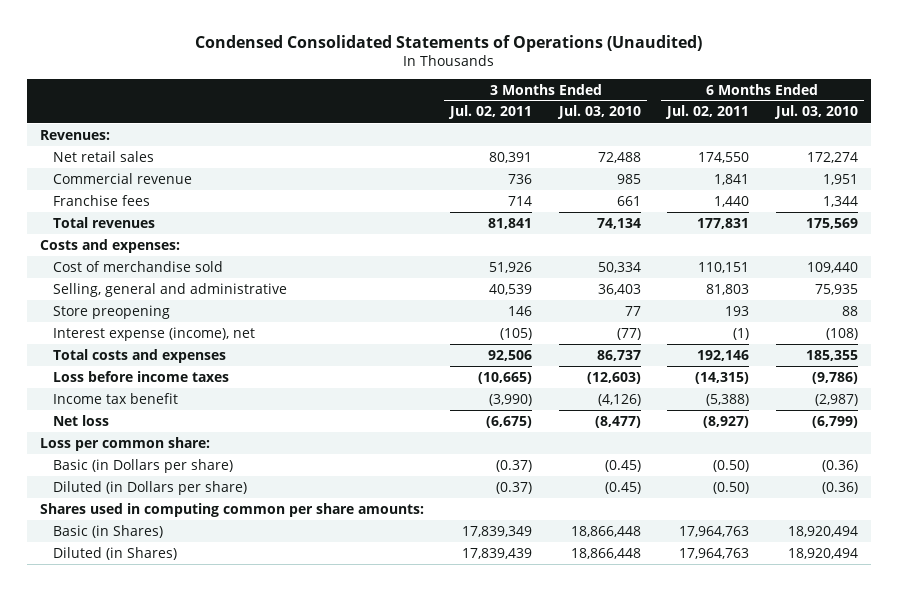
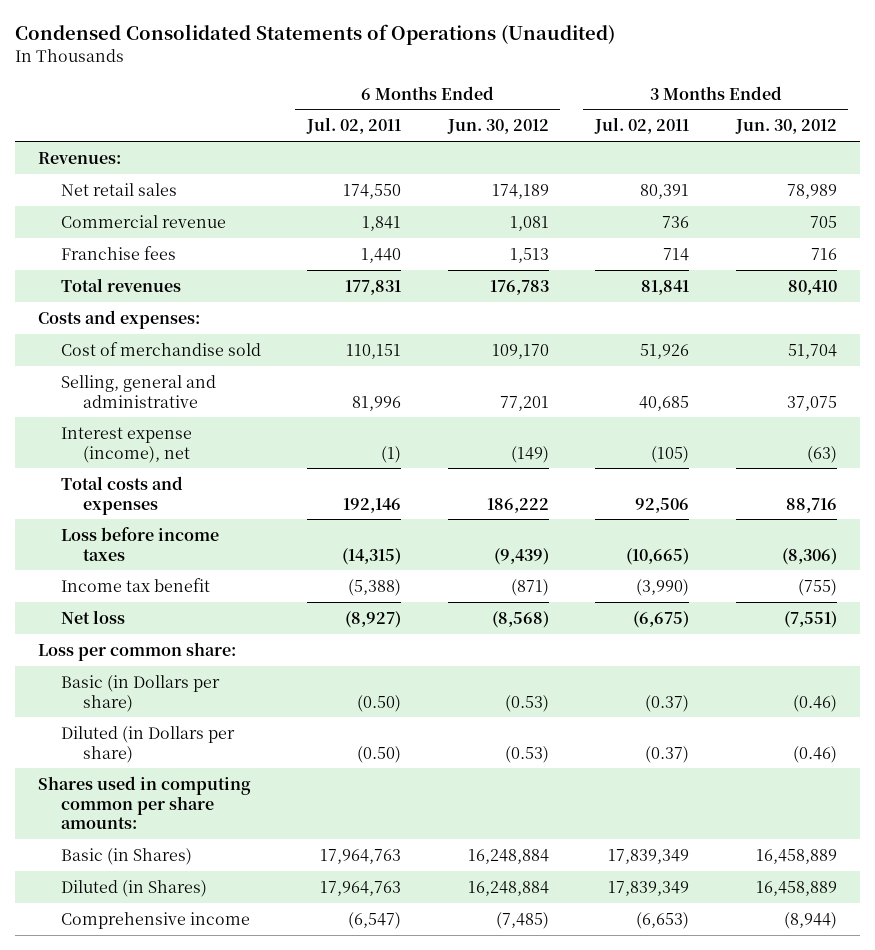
- | 3 Months Ended Jul. 02, 2011 | 3 Months Ended Jul. 03, 2010 | 6 Months Ended Jul. 02, 2011 | 6 Months Ended Jul. 03, 2010
+ | 6 Months Ended Jul. 02, 2011 | 6 Months Ended Jun. 30, 2012 | 3 Months Ended Jul. 02, 2011 | 3 Months Ended Jun. 30, 2012
- Selling, general and administrative | 40,539 | 36,403 | 81,803 | 75,935
- Store preopening | 146 | 77 | 193 | 88
+ Selling, general and administrative | 81,996 | 77,201 | 40,685 | 37,075
- Diluted (in Shares) | 17,839,439 | 18,866,448 | 17,964,763 | 18,920,494
+ Diluted (in Shares) | 17,964,763 | 16,248,884 | 17,839,349 | 16,458,889
+ Comprehensive income | (6,547) | (7,485) | (6,653) | (8,944)

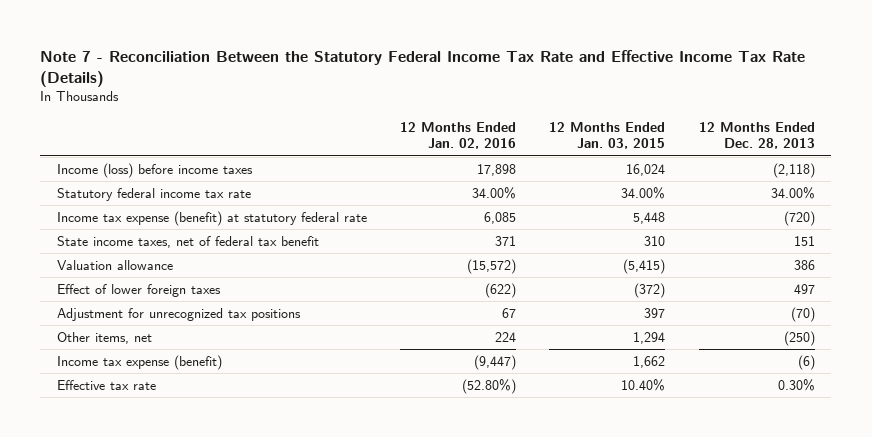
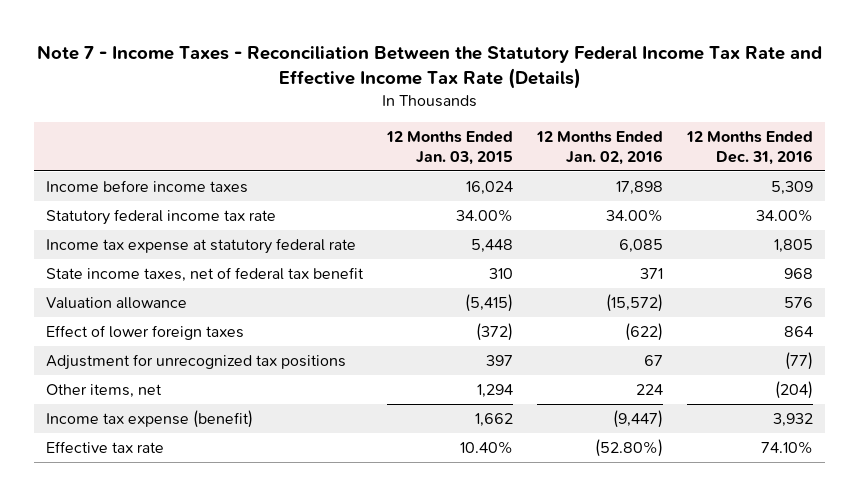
- Note 7 - Reconciliation Between the Statutory Federal Income Tax Rate and Effective Income Tax Rate (Details)
+ Note 7 - Income Taxes - Reconciliation Between the Statutory Federal Income Tax Rate and Effective Income Tax Rate (Details)
- | 12 Months Ended Jan. 02, 2016 | 12 Months Ended Jan. 03, 2015 | 12 Months Ended Dec. 28, 2013
+ | 12 Months Ended Jan. 03, 2015 | 12 Months Ended Jan. 02, 2016 | 12 Months Ended Dec. 31, 2016
- Income (loss) before income taxes | 17,898 | 16,024 | (2,118)
+ Income before income taxes | 16,024 | 17,898 | 5,309
- Income tax expense (benefit) at statutory federal rate | 6,085 | 5,448 | (720)
+ Income tax expense at statutory federal rate | 5,448 | 6,085 | 1,805

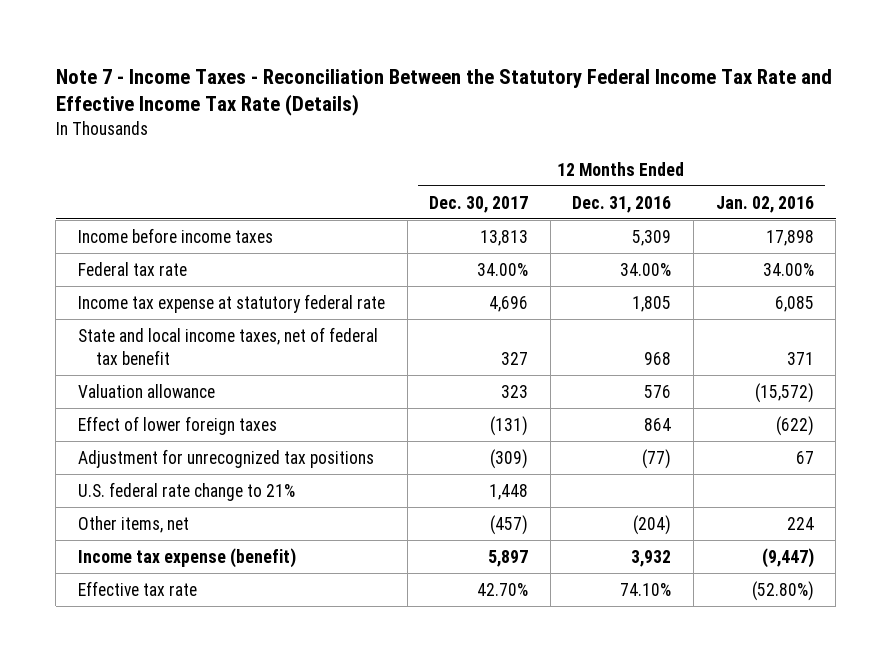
- | 12 Months Ended Jan. 03, 2015 | 12 Months Ended Jan. 02, 2016 | 12 Months Ended Dec. 31, 2016
+ | 12 Months Ended Dec. 30, 2017 | 12 Months Ended Dec. 31, 2016 | 12 Months Ended Jan. 02, 2016
- Statutory federal income tax rate | 34.00% | 34.00% | 34.00%
+ Federal tax rate | 34.00% | 34.00% | 34.00%
- State income taxes, net of federal tax benefit | 310 | 371 | 968
+ State and local income taxes, net of federal tax benefit | 327 | 968 | 371
+ U.S. federal rate change to 21% | 1,448 | |

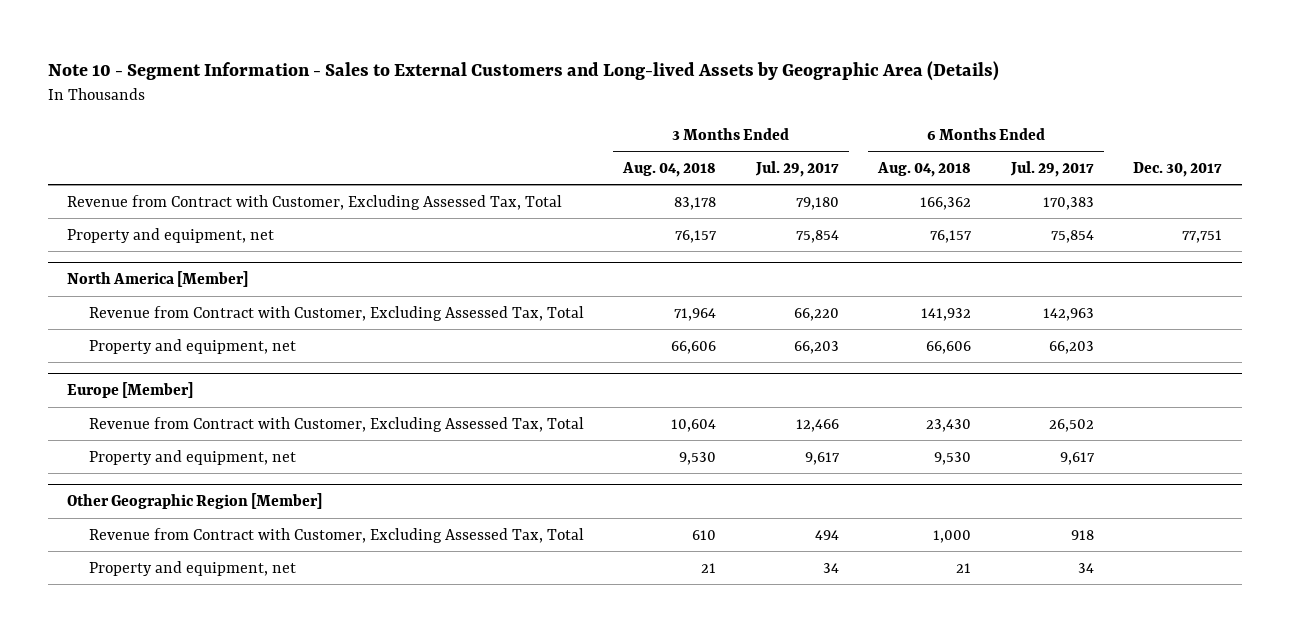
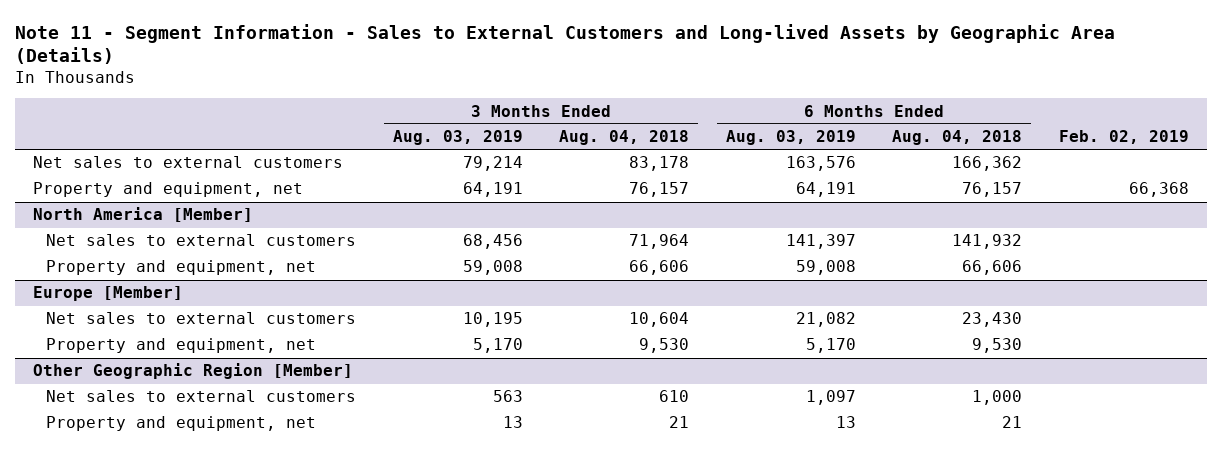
- Note 10 - Segment Information - Sales to External Customers and Long-lived Assets by Geographic Area (Details)
+ Note 11 - Segment Information - Sales to External Customers and Long-lived Assets by Geographic Area (Details)
- | 3 Months Ended Aug. 04, 2018 | 3 Months Ended Jul. 29, 2017 | 6 Months Ended Aug. 04, 2018 | 6 Months Ended Jul. 29, 2017 | Dec. 30, 2017
+ | 3 Months Ended Aug. 03, 2019 | 3 Months Ended Aug. 04, 2018 | 6 Months Ended Aug. 03, 2019 | 6 Months Ended Aug. 04, 2018 | Feb. 02, 2019
- Revenue from Contract with Customer, Excluding Assessed Tax, Total | 83,178 | 79,180 | 166,362 | 170,383 |
+ Net sales to external customers | 79,214 | 83,178 | 163,576 | 166,362 |
@ North America [Member]
- Revenue from Contract with Customer, Excluding Assessed Tax, Total | 71,964 | 66,220 | 141,932 | 142,963 |
+ Net sales to external customers | 68,456 | 71,964 | 141,397 | 141,932 |
@ Europe [Member]
- Revenue from Contract with Customer, Excluding Assessed Tax, Total | 10,604 | 12,466 | 23,430 | 26,502 |
+ Net sales to external customers | 10,195 | 10,604 | 21,082 | 23,430 |
@ Other Geographic Region [Member]
- Revenue from Contract with Customer, Excluding Assessed Tax, Total | 610 | 494 | 1,000 | 918 |
+ Net sales to external customers | 563 | 610 | 1,097 | 1,000 |

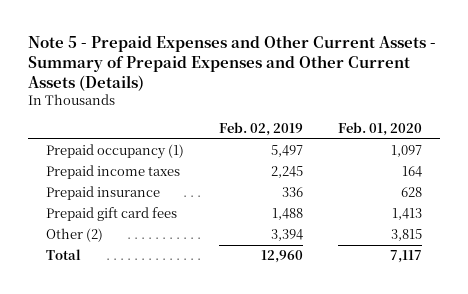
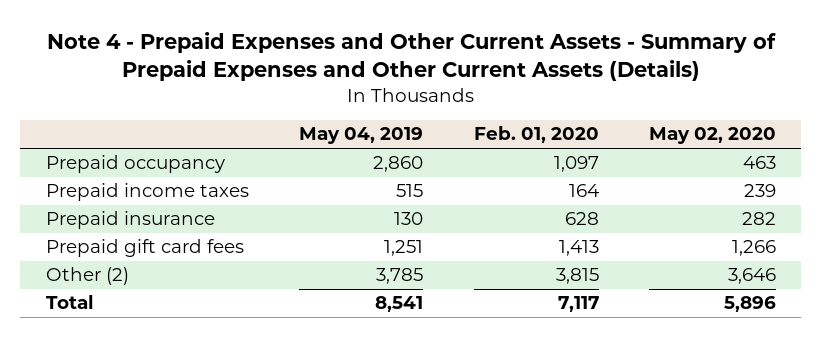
- Note 5 - Prepaid Expenses and Other Current Assets - Summary of Prepaid Expenses and Other Current Assets (Details)
+ Note 4 - Prepaid Expenses and Other Current Assets - Summary of Prepaid Expenses and Other Current Assets (Details)
- | Feb. 02, 2019 | Feb. 01, 2020
+ | May 04, 2019 | Feb. 01, 2020 | May 02, 2020
- Prepaid occupancy (1) | 5,497 | 1,097
+ Prepaid occupancy | 2,860 | 1,097 | 463

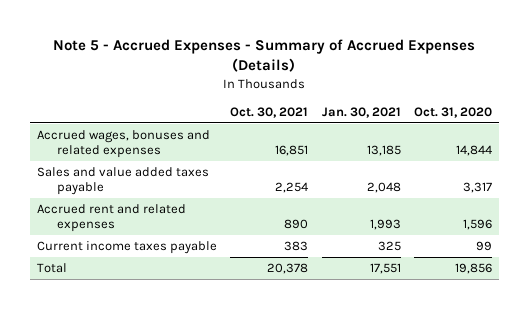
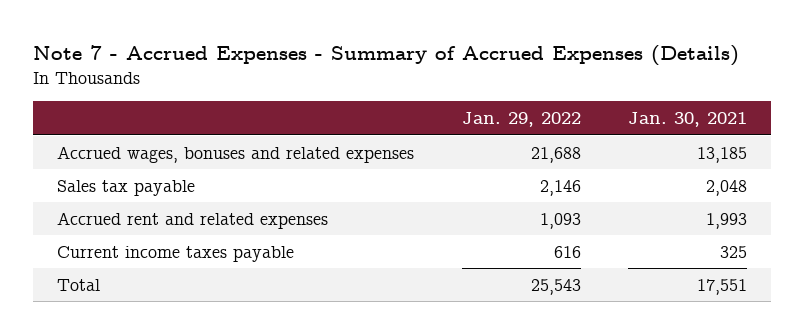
- Note 5 - Accrued Expenses - Summary of Accrued Expenses (Details)
+ Note 7 - Accrued Expenses - Summary of Accrued Expenses (Details)
- | Oct. 30, 2021 | Jan. 30, 2021 | Oct. 31, 2020
+ | Jan. 29, 2022 | Jan. 30, 2021
- Sales and value added taxes payable | 2,254 | 2,048 | 3,317
+ Sales tax payable | 2,146 | 2,048

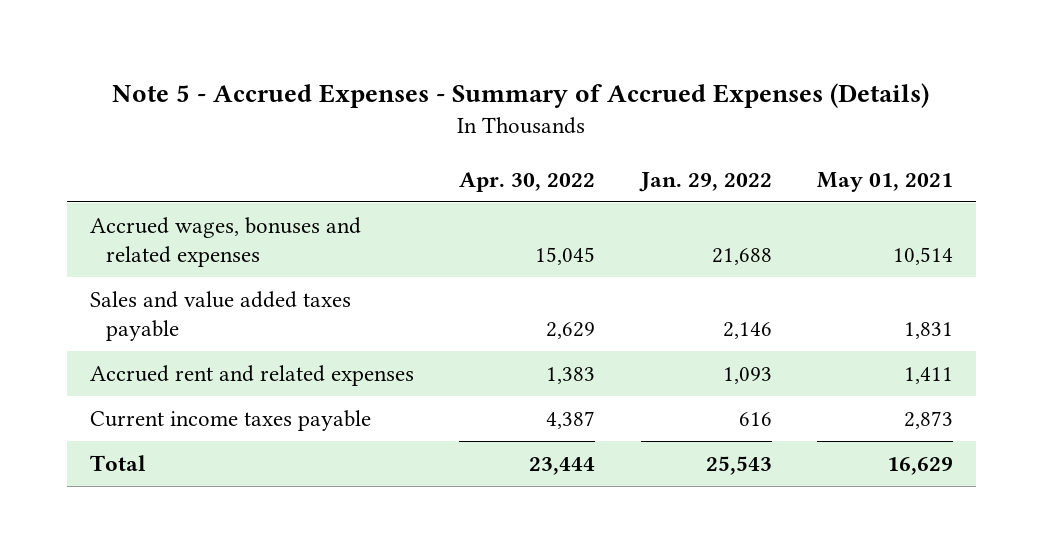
- Note 7 - Accrued Expenses - Summary of Accrued Expenses (Details)
+ Note 5 - Accrued Expenses - Summary of Accrued Expenses (Details)
- | Jan. 29, 2022 | Jan. 30, 2021
+ | Apr. 30, 2022 | Jan. 29, 2022 | May 01, 2021
- Sales tax payable | 2,146 | 2,048
+ Sales and value added taxes payable | 2,629 | 2,146 | 1,831

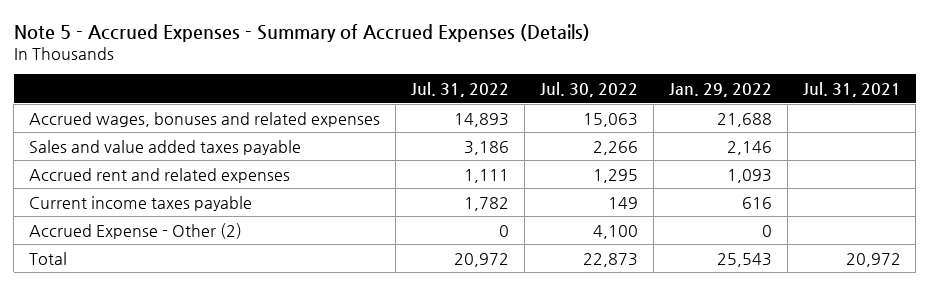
- | Apr. 30, 2022 | Jan. 29, 2022 | May 01, 2021
+ | Jul. 31, 2022 | Jul. 30, 2022 | Jan. 29, 2022 | Jul. 31, 2021
+ Accrued Expense - Other (2) | 0 | 4,100 | 0 |

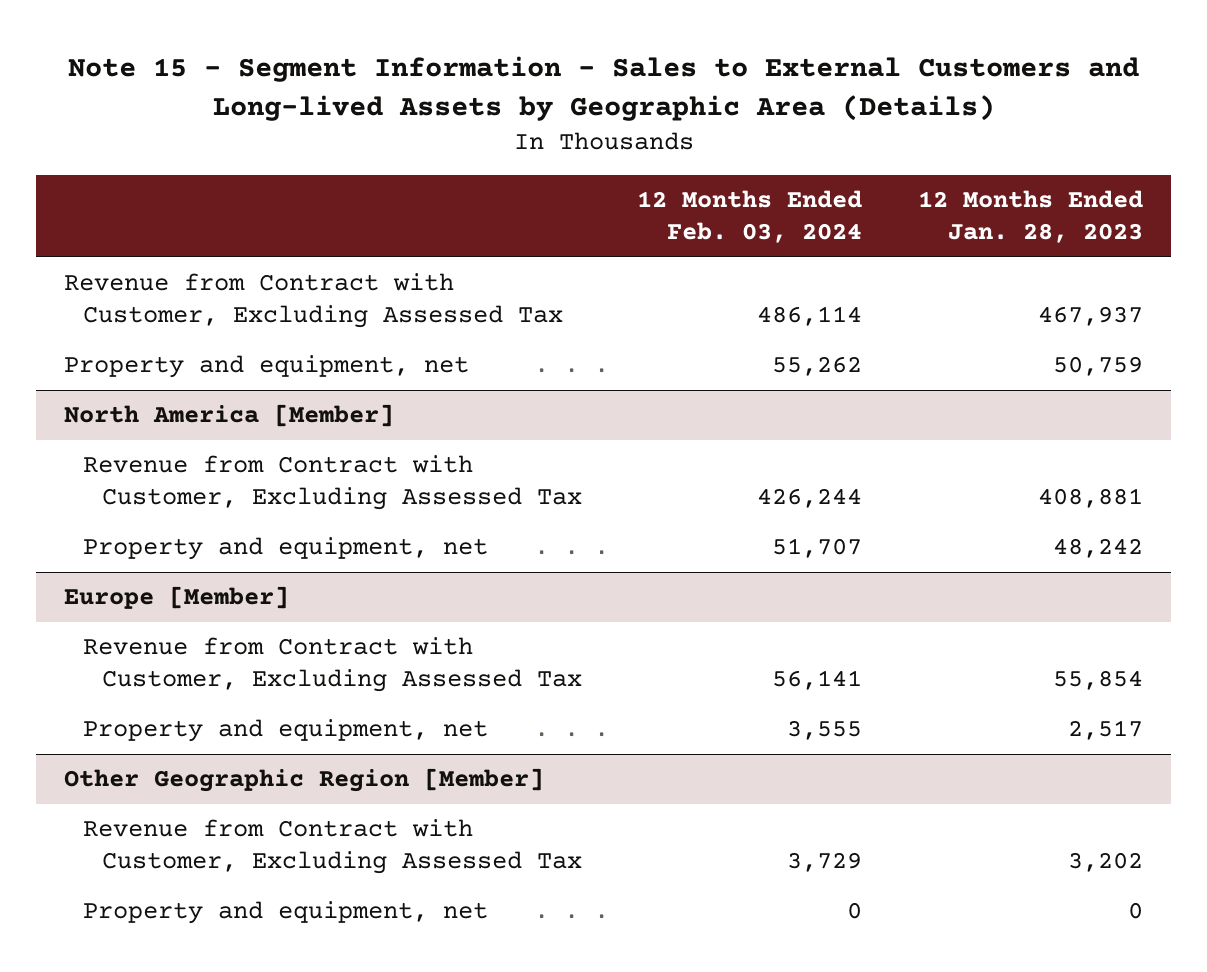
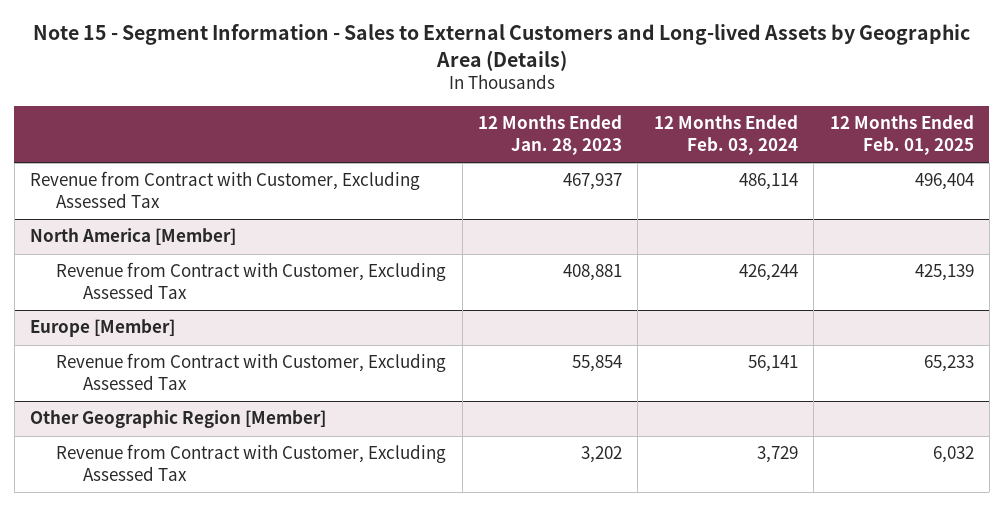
- | 12 Months Ended Feb. 03, 2024 | 12 Months Ended Jan. 28, 2023
+ | 12 Months Ended Jan. 28, 2023 | 12 Months Ended Feb. 03, 2024 | 12 Months Ended Feb. 01, 2025
- Property and equipment, net | 55,262 | 50,759
@ North America [Member]
- Property and equipment, net | 51,707 | 48,242
@ Europe [Member]
- Property and equipment, net | 3,555 | 2,517
@ Other Geographic Region [Member]
- Property and equipment, net | 0 | 0

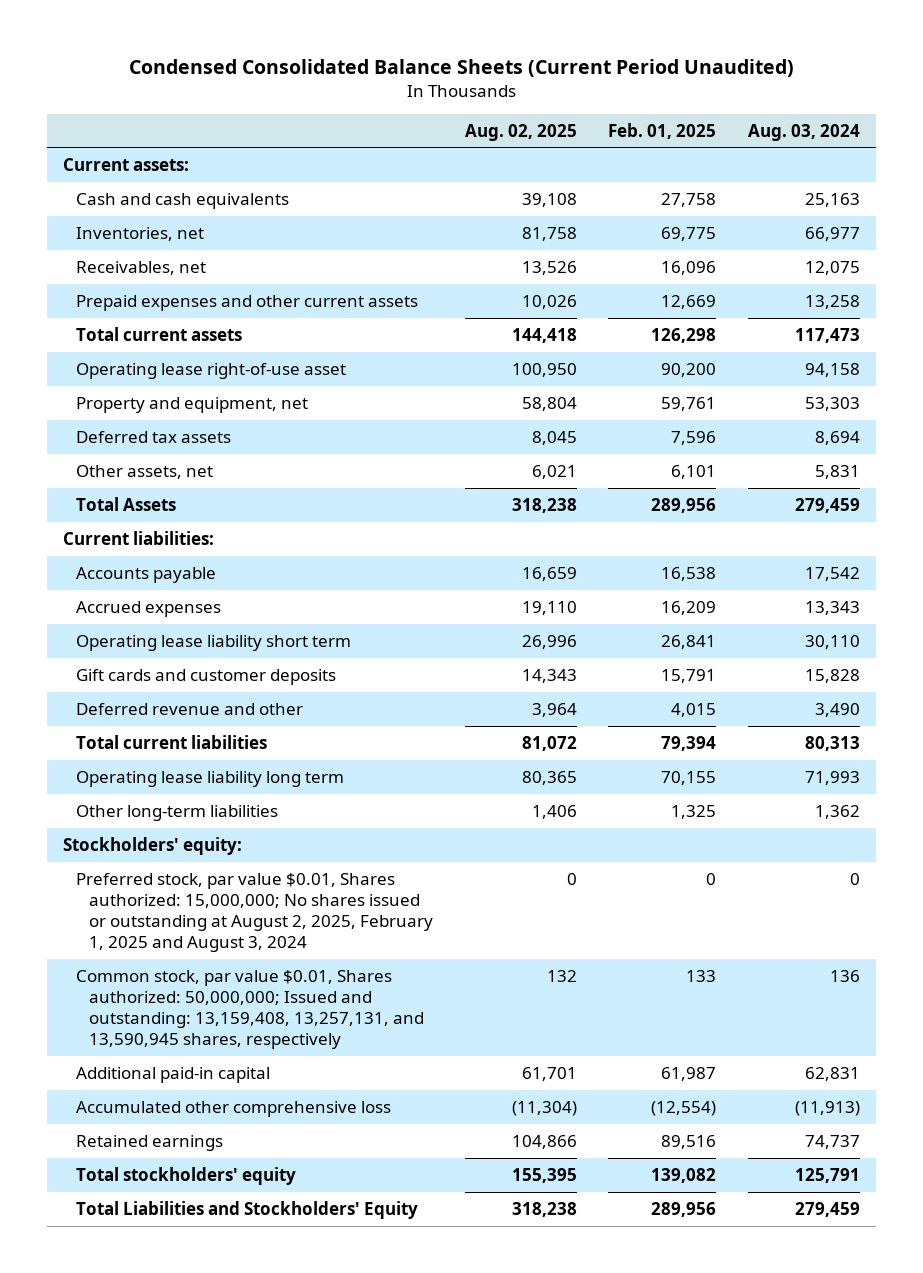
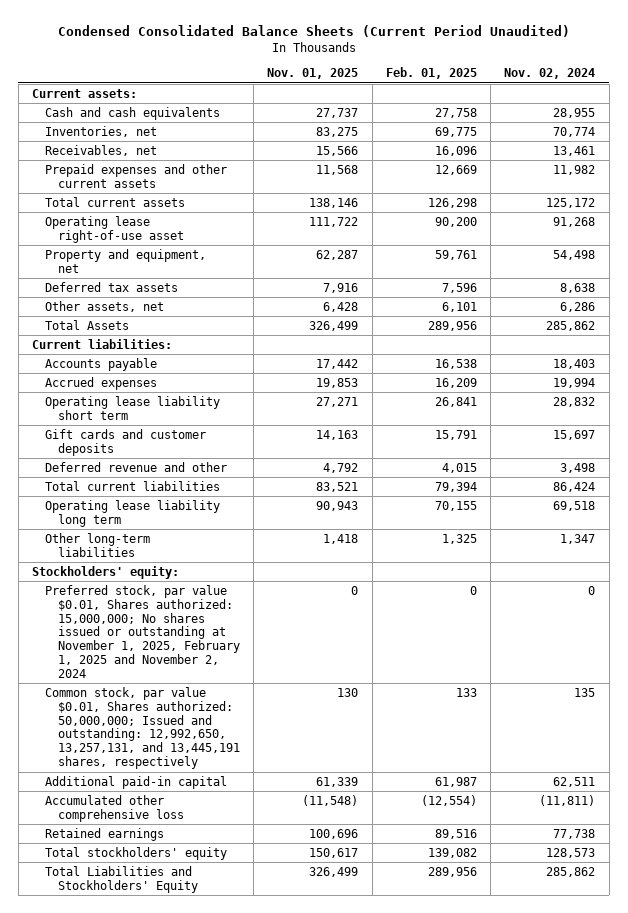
- | Aug. 02, 2025 | Feb. 01, 2025 | Aug. 03, 2024
+ | Nov. 01, 2025 | Feb. 01, 2025 | Nov. 02, 2024
- Preferred stock, par value $0.01, Shares authorized: 15,000,000; No shares issued or outstanding at August 2, 2025, February 1, 2025 and August 3, 2024 | 0 | 0 | 0
- Common stock, par value $0.01, Shares authorized: 50,000,000; Issued and outstanding: 13,159,408, 13,257,131, and 13,590,945 shares, respectively | 132 | 133 | 136
+ Preferred stock, par value $0.01, Shares authorized: 15,000,000; No shares issued or outstanding at November 1, 2025, February 1, 2025 and November 2, 2024 | 0 | 0 | 0
+ Common stock, par value $0.01, Shares authorized: 50,000,000; Issued and outstanding: 12,992,650, 13,257,131, and 13,445,191 shares, respectively | 130 | 133 | 135

